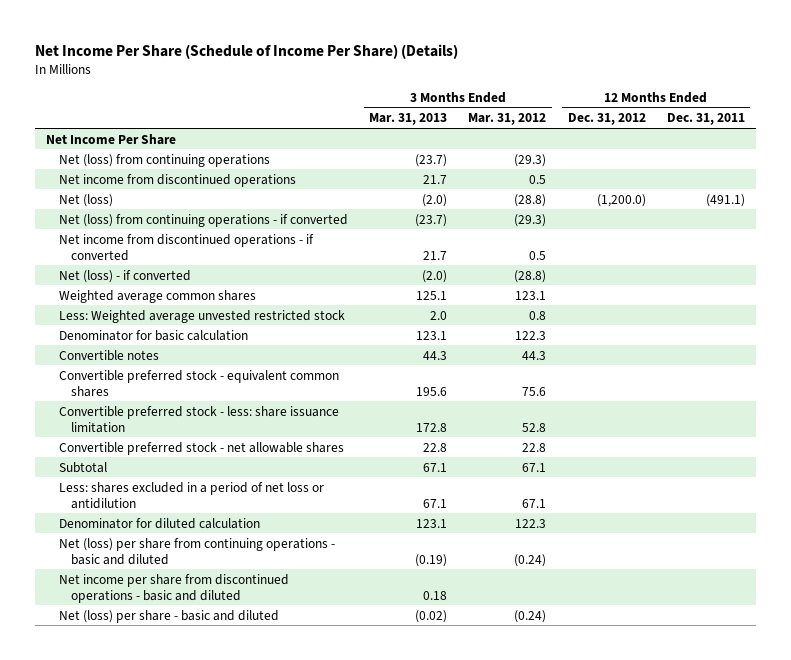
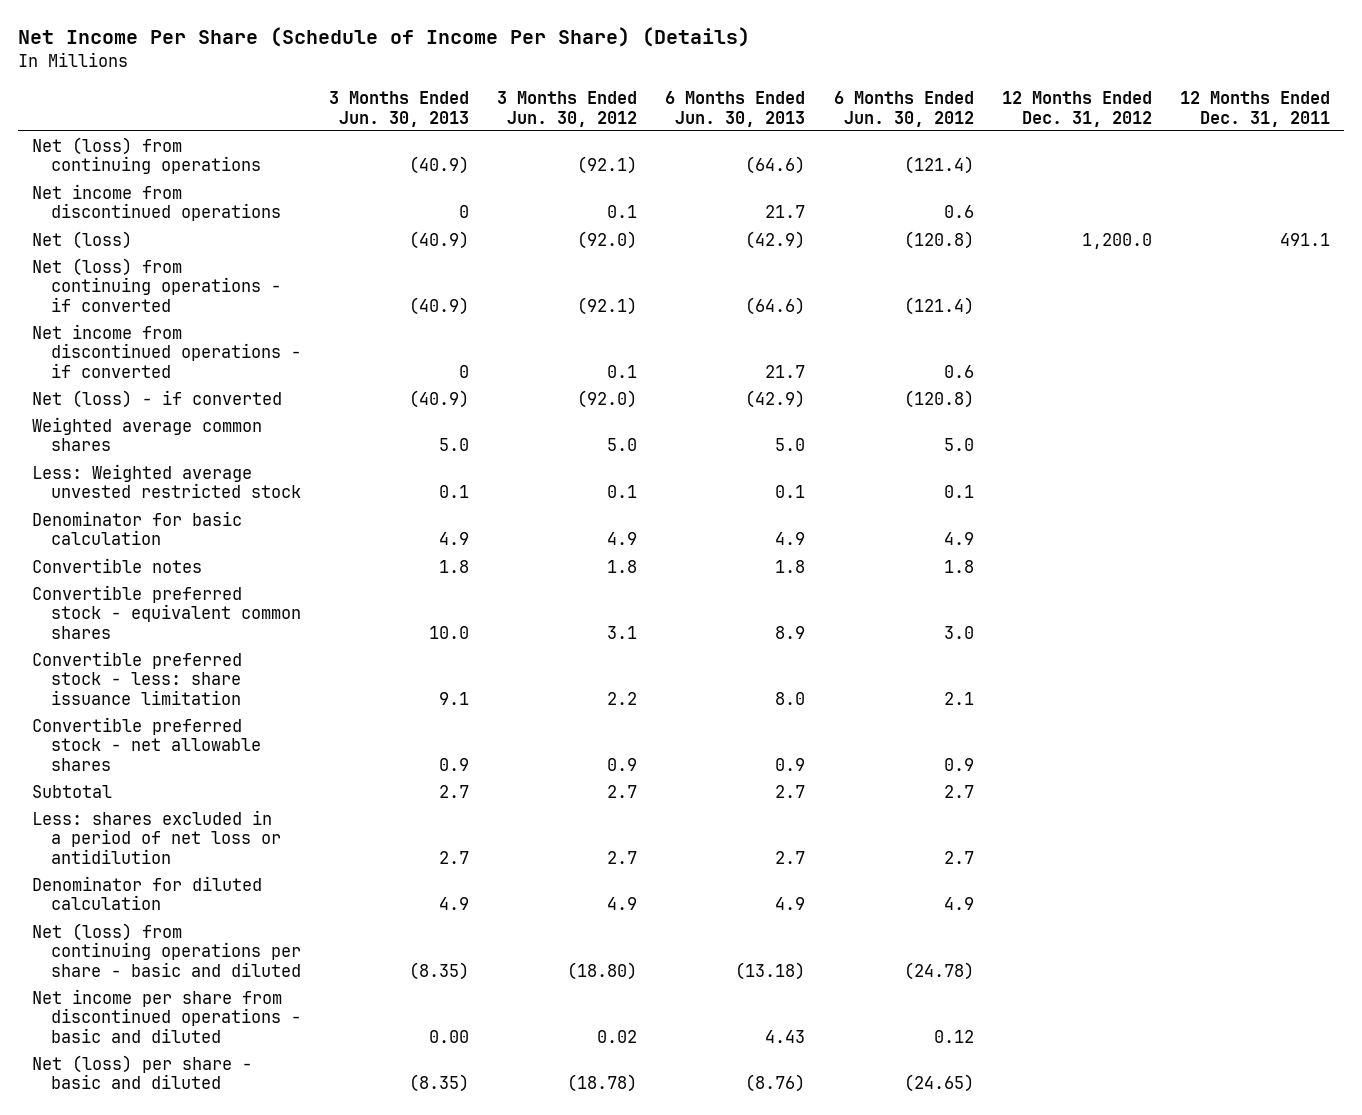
- | 3 Months Ended Mar. 31, 2013 | 3 Months Ended Mar. 31, 2012 | 12 Months Ended Dec. 31, 2012 | 12 Months Ended Dec. 31, 2011
+ | 3 Months Ended Jun. 30, 2013 | 3 Months Ended Jun. 30, 2012 | 6 Months Ended Jun. 30, 2013 | 6 Months Ended Jun. 30, 2012 | 12 Months Ended Dec. 31, 2012 | 12 Months Ended Dec. 31, 2011
- Net Income Per Share
- Net (loss) | (2.0) | (28.8) | (1,200.0) | (491.1)
+ Net (loss) | (40.9) | (92.0) | (42.9) | (120.8) | 1,200.0 | 491.1
- Net (loss) per share from continuing operations - basic and diluted | (0.19) | (0.24) | |
+ Net (loss) from continuing operations per share - basic and diluted | (8.35) | (18.80) | (13.18) | (24.78) | |

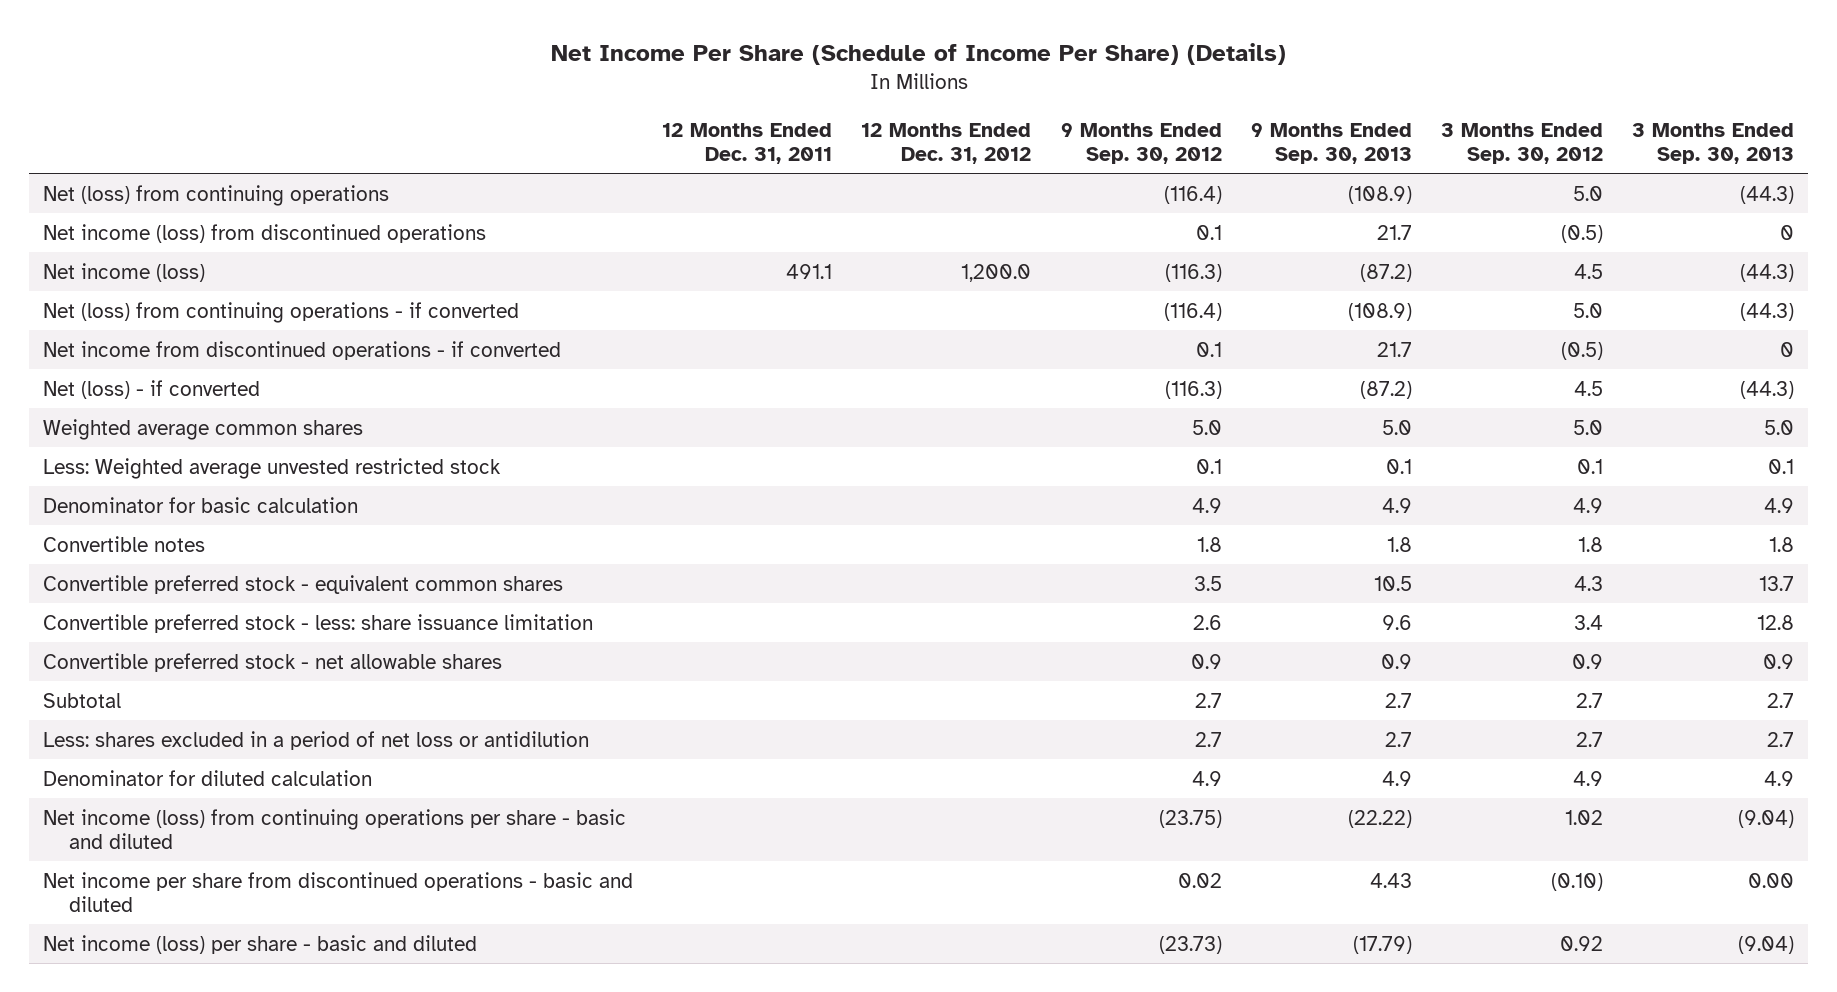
- | 3 Months Ended Jun. 30, 2013 | 3 Months Ended Jun. 30, 2012 | 6 Months Ended Jun. 30, 2013 | 6 Months Ended Jun. 30, 2012 | 12 Months Ended Dec. 31, 2012 | 12 Months Ended Dec. 31, 2011
+ | 12 Months Ended Dec. 31, 2011 | 12 Months Ended Dec. 31, 2012 | 9 Months Ended Sep. 30, 2012 | 9 Months Ended Sep. 30, 2013 | 3 Months Ended Sep. 30, 2012 | 3 Months Ended Sep. 30, 2013
- Net income from discontinued operations | 0 | 0.1 | 21.7 | 0.6 | |
- Net (loss) | (40.9) | (92.0) | (42.9) | (120.8) | 1,200.0 | 491.1
+ Net income (loss) from discontinued operations | | | 0.1 | 21.7 | (0.5) | 0
+ Net income (loss) | 491.1 | 1,200.0 | (116.3) | (87.2) | 4.5 | (44.3)
- Net (loss) from continuing operations per share - basic and diluted | (8.35) | (18.80) | (13.18) | (24.78) | |
+ Net income (loss) from continuing operations per share - basic and diluted | | | (23.75) | (22.22) | 1.02 | (9.04)
- Net (loss) per share - basic and diluted | (8.35) | (18.78) | (8.76) | (24.65) | |
+ Net income (loss) per share - basic and diluted | | | (23.73) | (17.79) | 0.92 | (9.04)

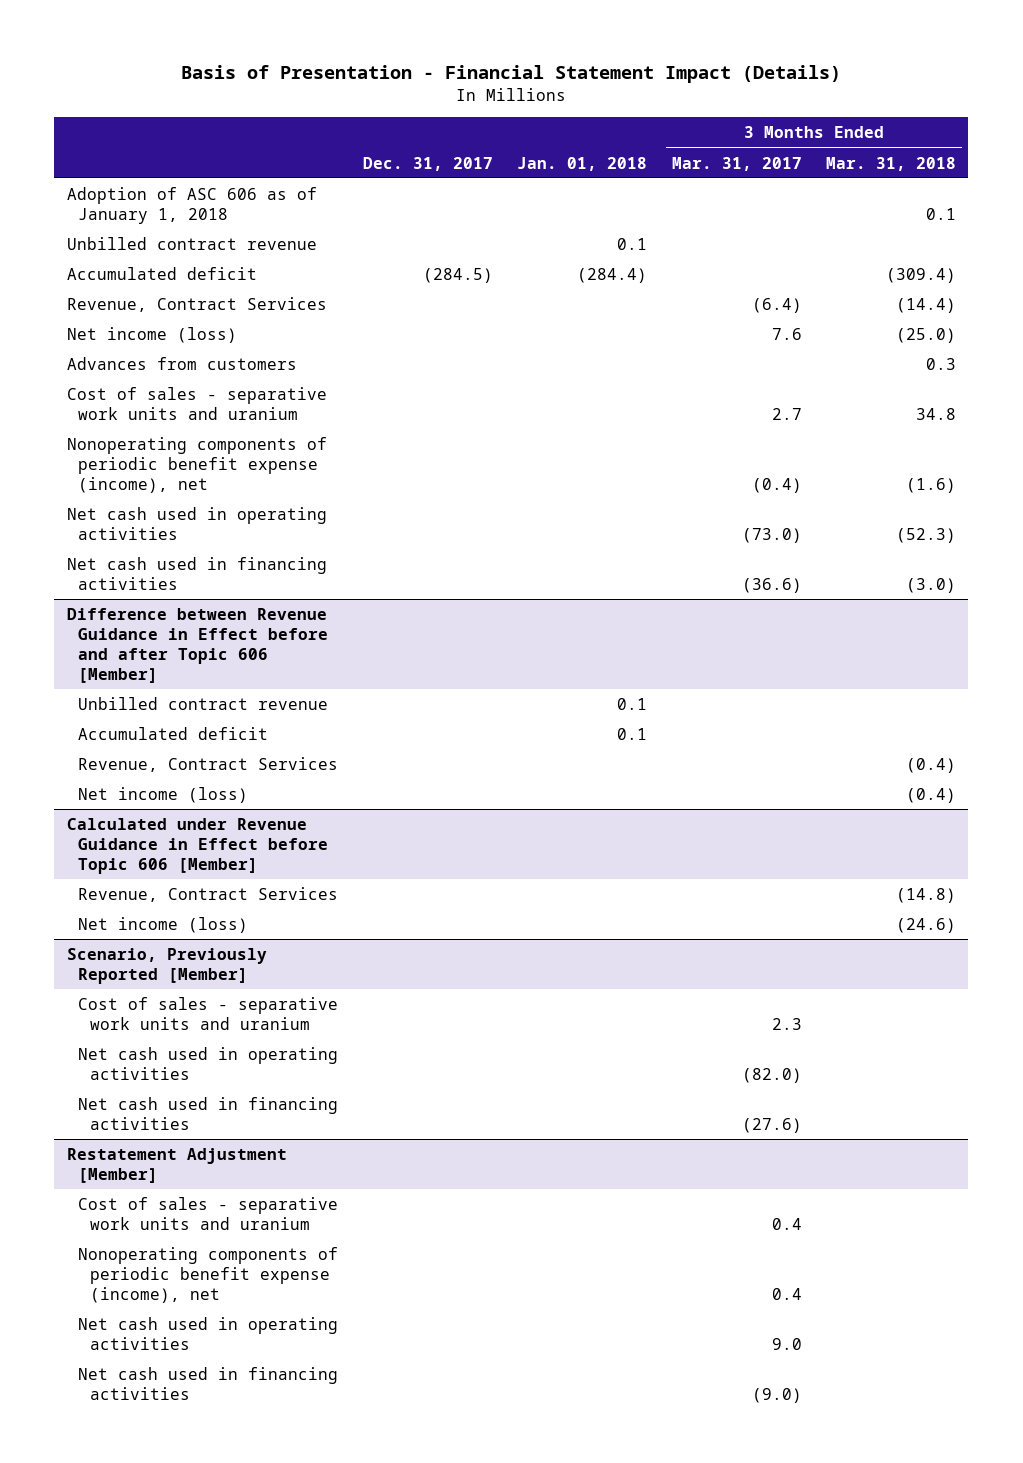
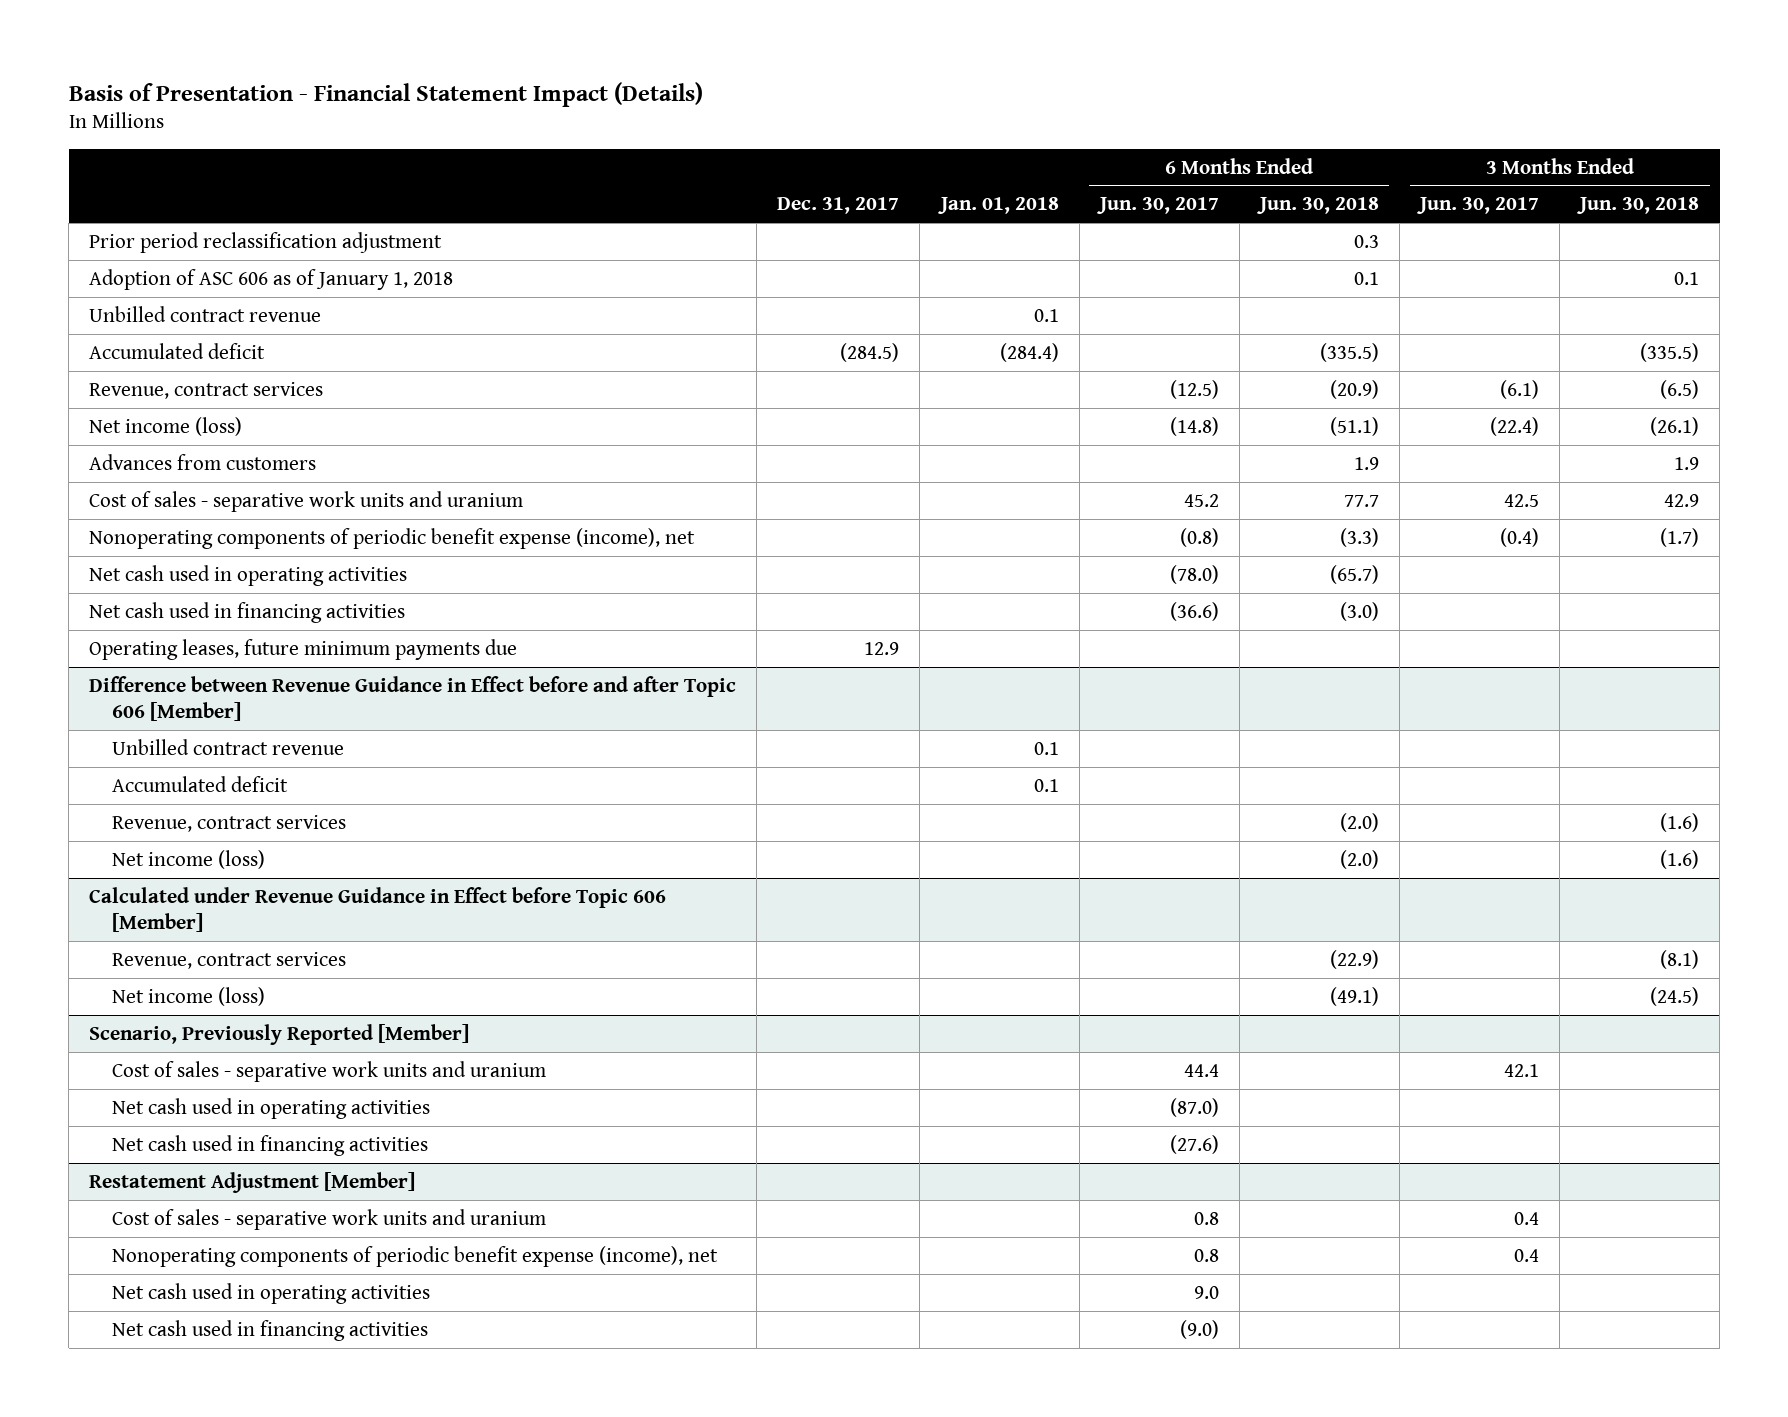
- | Dec. 31, 2017 | Jan. 01, 2018 | 3 Months Ended Mar. 31, 2017 | 3 Months Ended Mar. 31, 2018
+ | Dec. 31, 2017 | Jan. 01, 2018 | 6 Months Ended Jun. 30, 2017 | 6 Months Ended Jun. 30, 2018 | 3 Months Ended Jun. 30, 2017 | 3 Months Ended Jun. 30, 2018
+ Prior period reclassification adjustment | | | | 0.3 | |
- Revenue, Contract Services | | | (6.4) | (14.4)
+ Revenue, contract services | | | (12.5) | (20.9) | (6.1) | (6.5)
+ Operating leases, future minimum payments due | 12.9 | | | | |
@ Difference between Revenue Guidance in Effect before and after Topic 606 [Member]
- Revenue, Contract Services | | | | (0.4)
+ Revenue, contract services | | | | (2.0) | | (1.6)
@ Calculated under Revenue Guidance in Effect before Topic 606 [Member]
- Revenue, Contract Services | | | | (14.8)
+ Revenue, contract services | | | | (22.9) | | (8.1)

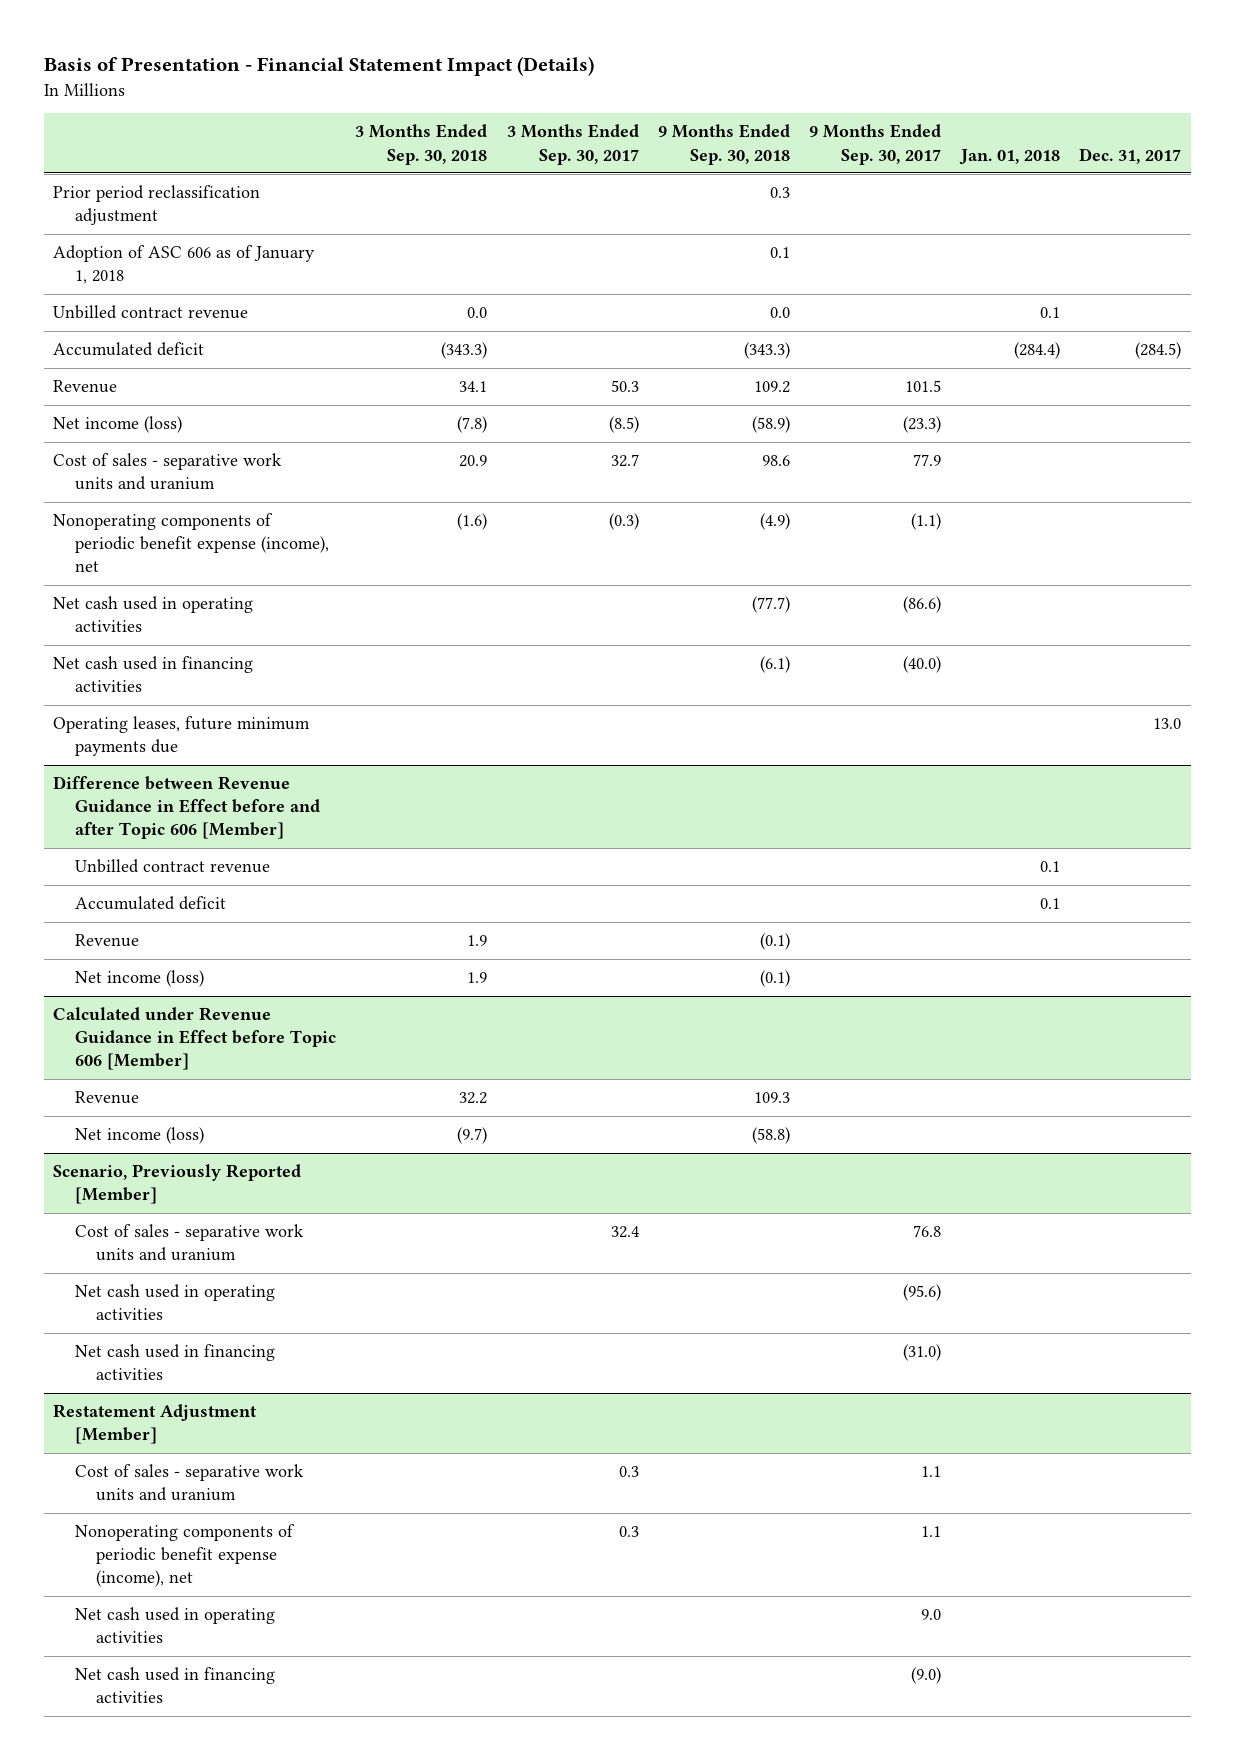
- | Dec. 31, 2017 | Jan. 01, 2018 | 6 Months Ended Jun. 30, 2017 | 6 Months Ended Jun. 30, 2018 | 3 Months Ended Jun. 30, 2017 | 3 Months Ended Jun. 30, 2018
+ | 3 Months Ended Sep. 30, 2018 | 3 Months Ended Sep. 30, 2017 | 9 Months Ended Sep. 30, 2018 | 9 Months Ended Sep. 30, 2017 | Jan. 01, 2018 | Dec. 31, 2017
- Revenue, contract services | | | (12.5) | (20.9) | (6.1) | (6.5)
+ Revenue | 34.1 | 50.3 | 109.2 | 101.5 | |
- Advances from customers | | | | 1.9 | | 1.9
- Operating leases, future minimum payments due | 12.9 | | | | |
+ Operating leases, future minimum payments due | | | | | | 13.0
@ Difference between Revenue Guidance in Effect before and after Topic 606 [Member]
- Revenue, contract services | | | | (2.0) | | (1.6)
+ Revenue | 1.9 | | (0.1) | | |
@ Calculated under Revenue Guidance in Effect before Topic 606 [Member]
- Revenue, contract services | | | | (22.9) | | (8.1)
+ Revenue | 32.2 | | 109.3 | | |

